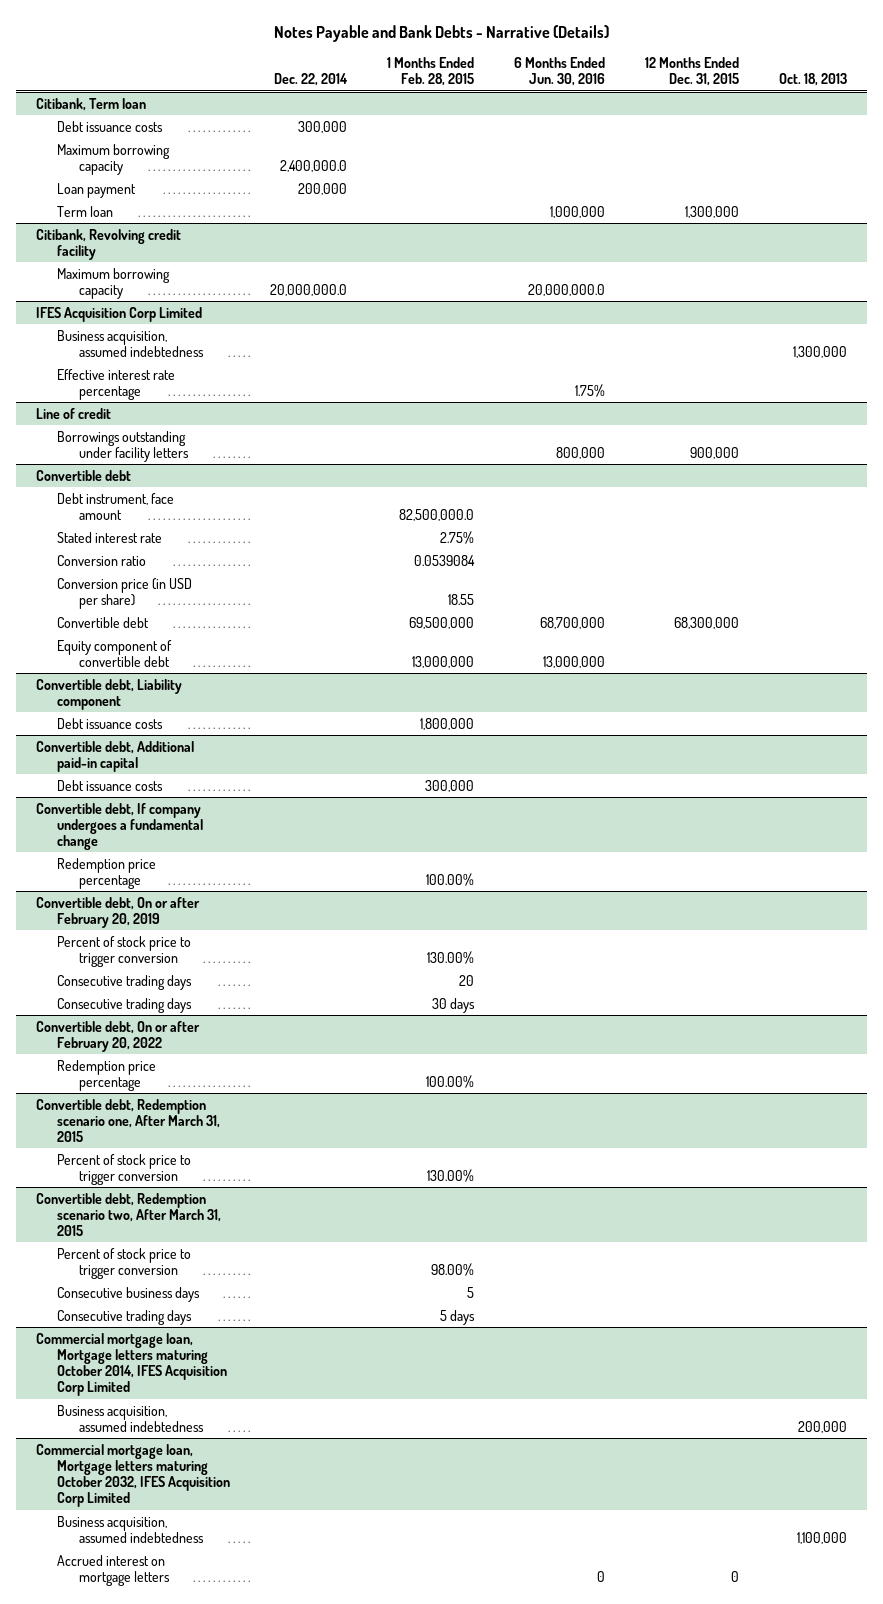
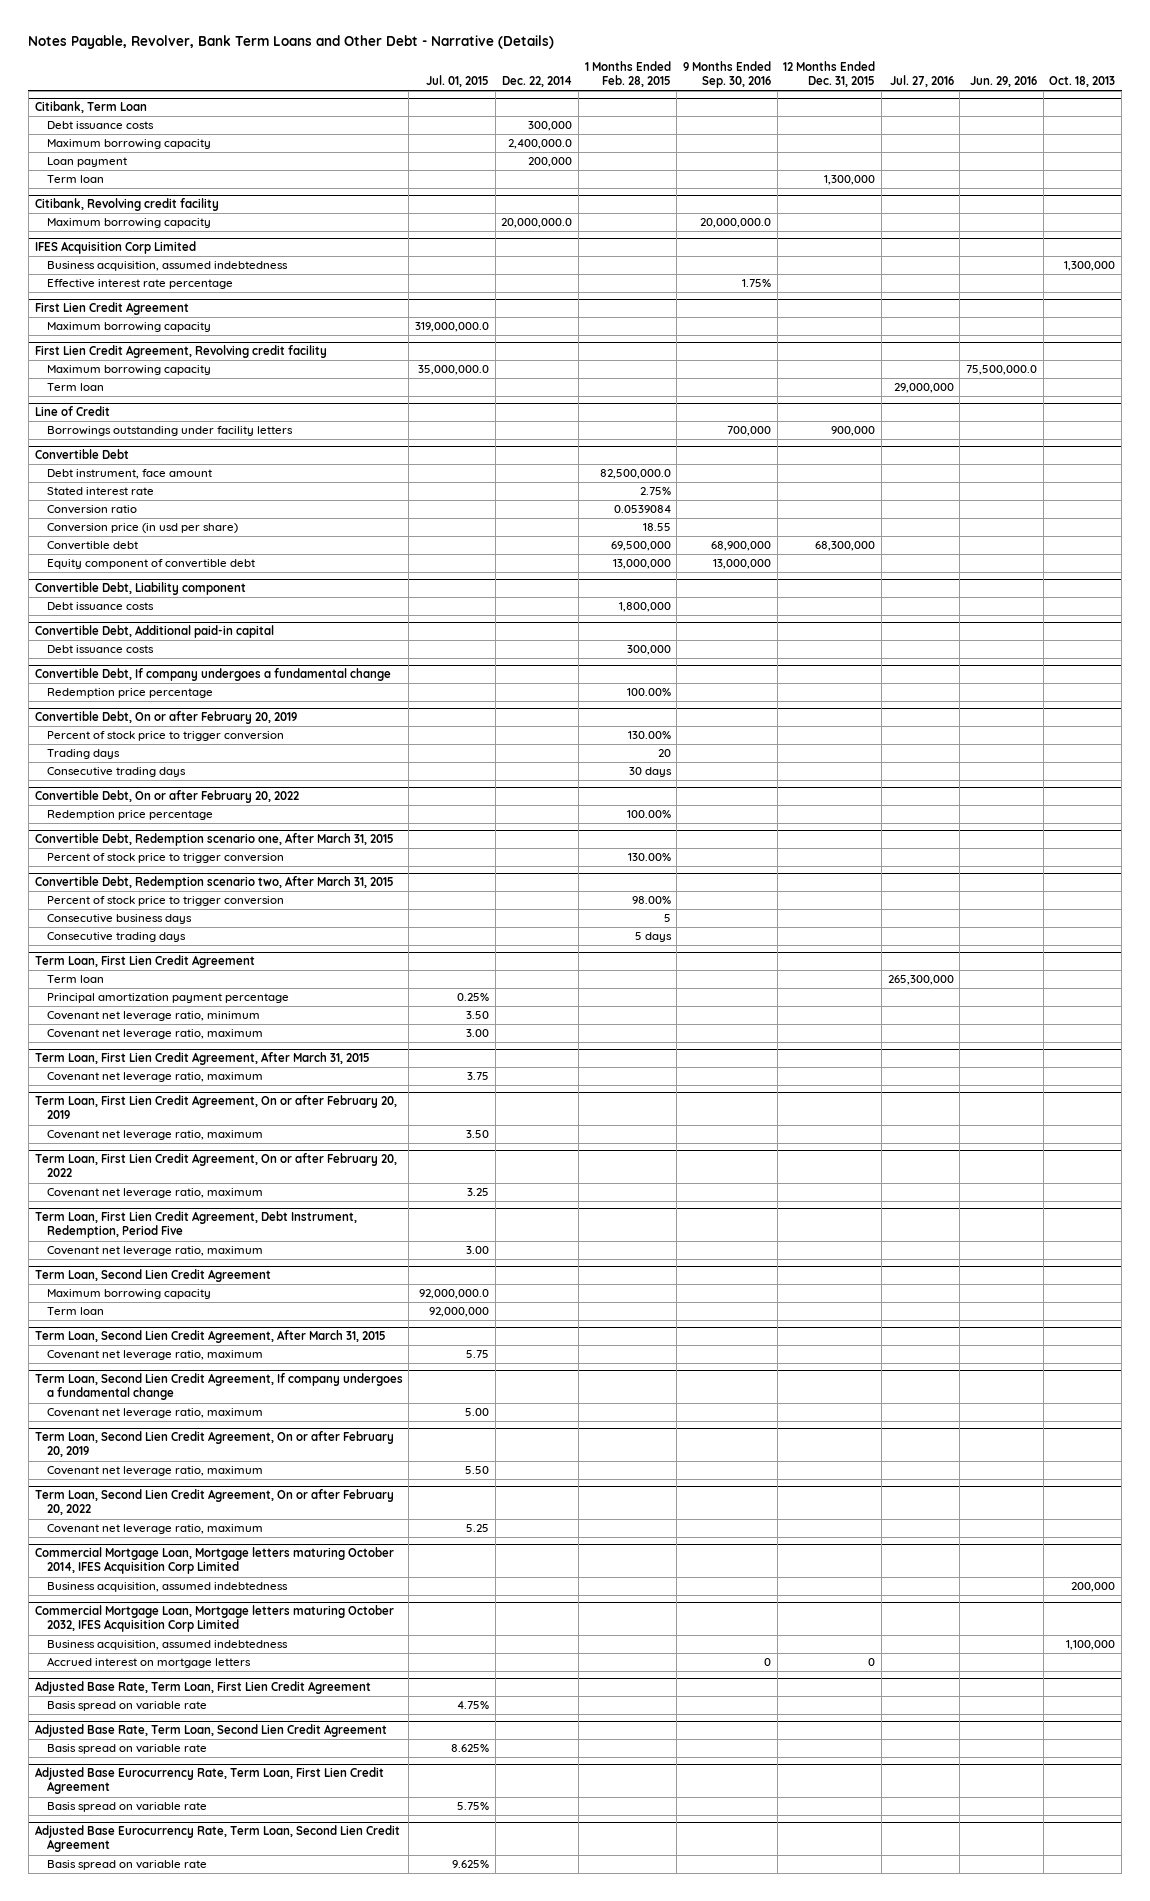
- Notes Payable and Bank Debts - Narrative (Details)
+ Notes Payable, Revolver, Bank Term Loans and Other Debt - Narrative (Details)
- | Dec. 22, 2014 | 1 Months Ended Feb. 28, 2015 | 6 Months Ended Jun. 30, 2016 | 12 Months Ended Dec. 31, 2015 | Oct. 18, 2013
+ | Jul. 01, 2015 | Dec. 22, 2014 | 1 Months Ended Feb. 28, 2015 | 9 Months Ended Sep. 30, 2016 | 12 Months Ended Dec. 31, 2015 | Jul. 27, 2016 | Jun. 29, 2016 | Oct. 18, 2013
- Citibank, Term loan
+ Citibank, Term Loan
- Line of credit
+ First Lien Credit Agreement
+ Maximum borrowing capacity | 319,000,000.0 | | | | | | |
+ First Lien Credit Agreement, Revolving credit facility
+ Maximum borrowing capacity | 35,000,000.0 | | | | | | 75,500,000.0 |
+ Term loan | | | | | | 29,000,000 | |
+ Line of Credit
- Convertible debt
+ Convertible Debt
- Conversion price (in USD per share) | | 18.55 | | |
+ Conversion price (in usd per share) | | | 18.55 | | | | |
- Convertible debt, Liability component
+ Convertible Debt, Liability component
- Convertible debt, Additional paid-in capital
+ Convertible Debt, Additional paid-in capital
- Convertible debt, If company undergoes a fundamental change
+ Convertible Debt, If company undergoes a fundamental change
- Convertible debt, On or after February 20, 2019
+ Convertible Debt, On or after February 20, 2019
- Consecutive trading days | | 20 | | |
+ Trading days | | | 20 | | | | |
- Convertible debt, On or after February 20, 2022
+ Convertible Debt, On or after February 20, 2022
- Convertible debt, Redemption scenario one, After March 31, 2015
+ Convertible Debt, Redemption scenario one, After March 31, 2015
- Convertible debt, Redemption scenario two, After March 31, 2015
+ Convertible Debt, Redemption scenario two, After March 31, 2015
- Commercial mortgage loan, Mortgage letters maturing October 2014, IFES Acquisition Corp Limited
+ Term Loan, First Lien Credit Agreement
+ Term loan | | | | | | 265,300,000 | |
+ Principal amortization payment percentage | 0.25% | | | | | | |
+ Covenant net leverage ratio, minimum | 3.50 | | | | | | |
+ Covenant net leverage ratio, maximum | 3.00 | | | | | | |
+ Term Loan, First Lien Credit Agreement, After March 31, 2015
+ Covenant net leverage ratio, maximum | 3.75 | | | | | | |
+ Term Loan, First Lien Credit Agreement, On or after February 20, 2019
+ Covenant net leverage ratio, maximum | 3.50 | | | | | | |
+ Term Loan, First Lien Credit Agreement, On or after February 20, 2022
+ Covenant net leverage ratio, maximum | 3.25 | | | | | | |
+ Term Loan, First Lien Credit Agreement, Debt Instrument, Redemption, Period Five
+ Covenant net leverage ratio, maximum | 3.00 | | | | | | |
+ Term Loan, Second Lien Credit Agreement
+ Maximum borrowing capacity | 92,000,000.0 | | | | | | |
+ Term loan | 92,000,000 | | | | | | |
+ Term Loan, Second Lien Credit Agreement, After March 31, 2015
+ Covenant net leverage ratio, maximum | 5.75 | | | | | | |
+ Term Loan, Second Lien Credit Agreement, If company undergoes a fundamental change
+ Covenant net leverage ratio, maximum | 5.00 | | | | | | |
+ Term Loan, Second Lien Credit Agreement, On or after February 20, 2019
+ Covenant net leverage ratio, maximum | 5.50 | | | | | | |
+ Term Loan, Second Lien Credit Agreement, On or after February 20, 2022
+ Covenant net leverage ratio, maximum | 5.25 | | | | | | |
+ Commercial Mortgage Loan, Mortgage letters maturing October 2014, IFES Acquisition Corp Limited
- Commercial mortgage loan, Mortgage letters maturing October 2032, IFES Acquisition Corp Limited
+ Commercial Mortgage Loan, Mortgage letters maturing October 2032, IFES Acquisition Corp Limited
+ Adjusted Base Rate, Term Loan, First Lien Credit Agreement
+ Basis spread on variable rate | 4.75% | | | | | | |
+ Adjusted Base Rate, Term Loan, Second Lien Credit Agreement
+ Basis spread on variable rate | 8.625% | | | | | | |
+ Adjusted Base Eurocurrency Rate, Term Loan, First Lien Credit Agreement
+ Basis spread on variable rate | 5.75% | | | | | | |
+ Adjusted Base Eurocurrency Rate, Term Loan, Second Lien Credit Agreement
+ Basis spread on variable rate | 9.625% | | | | | | |

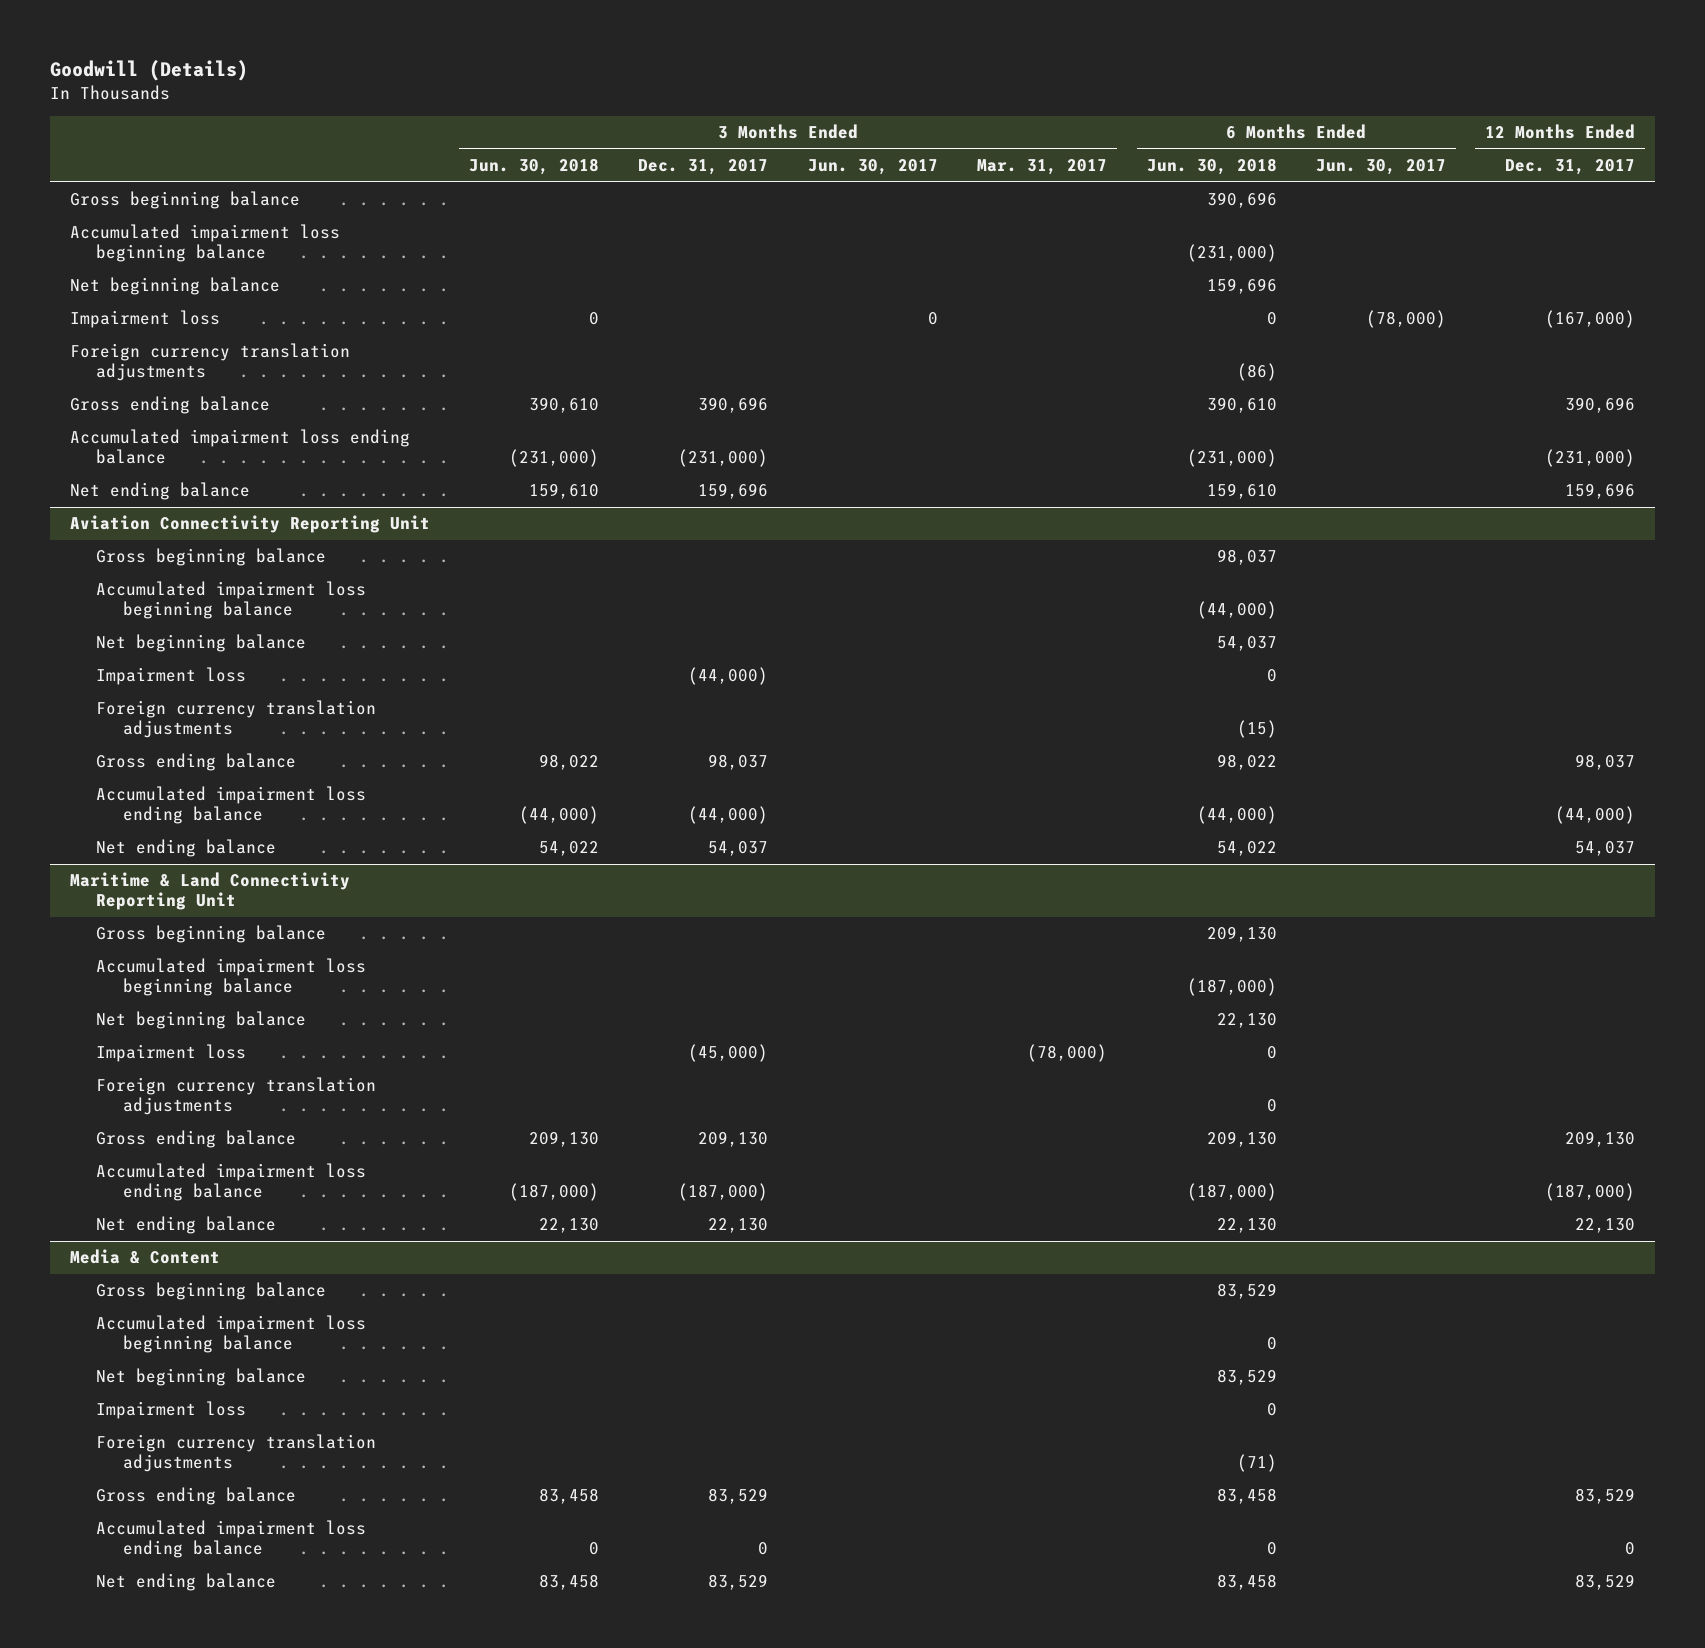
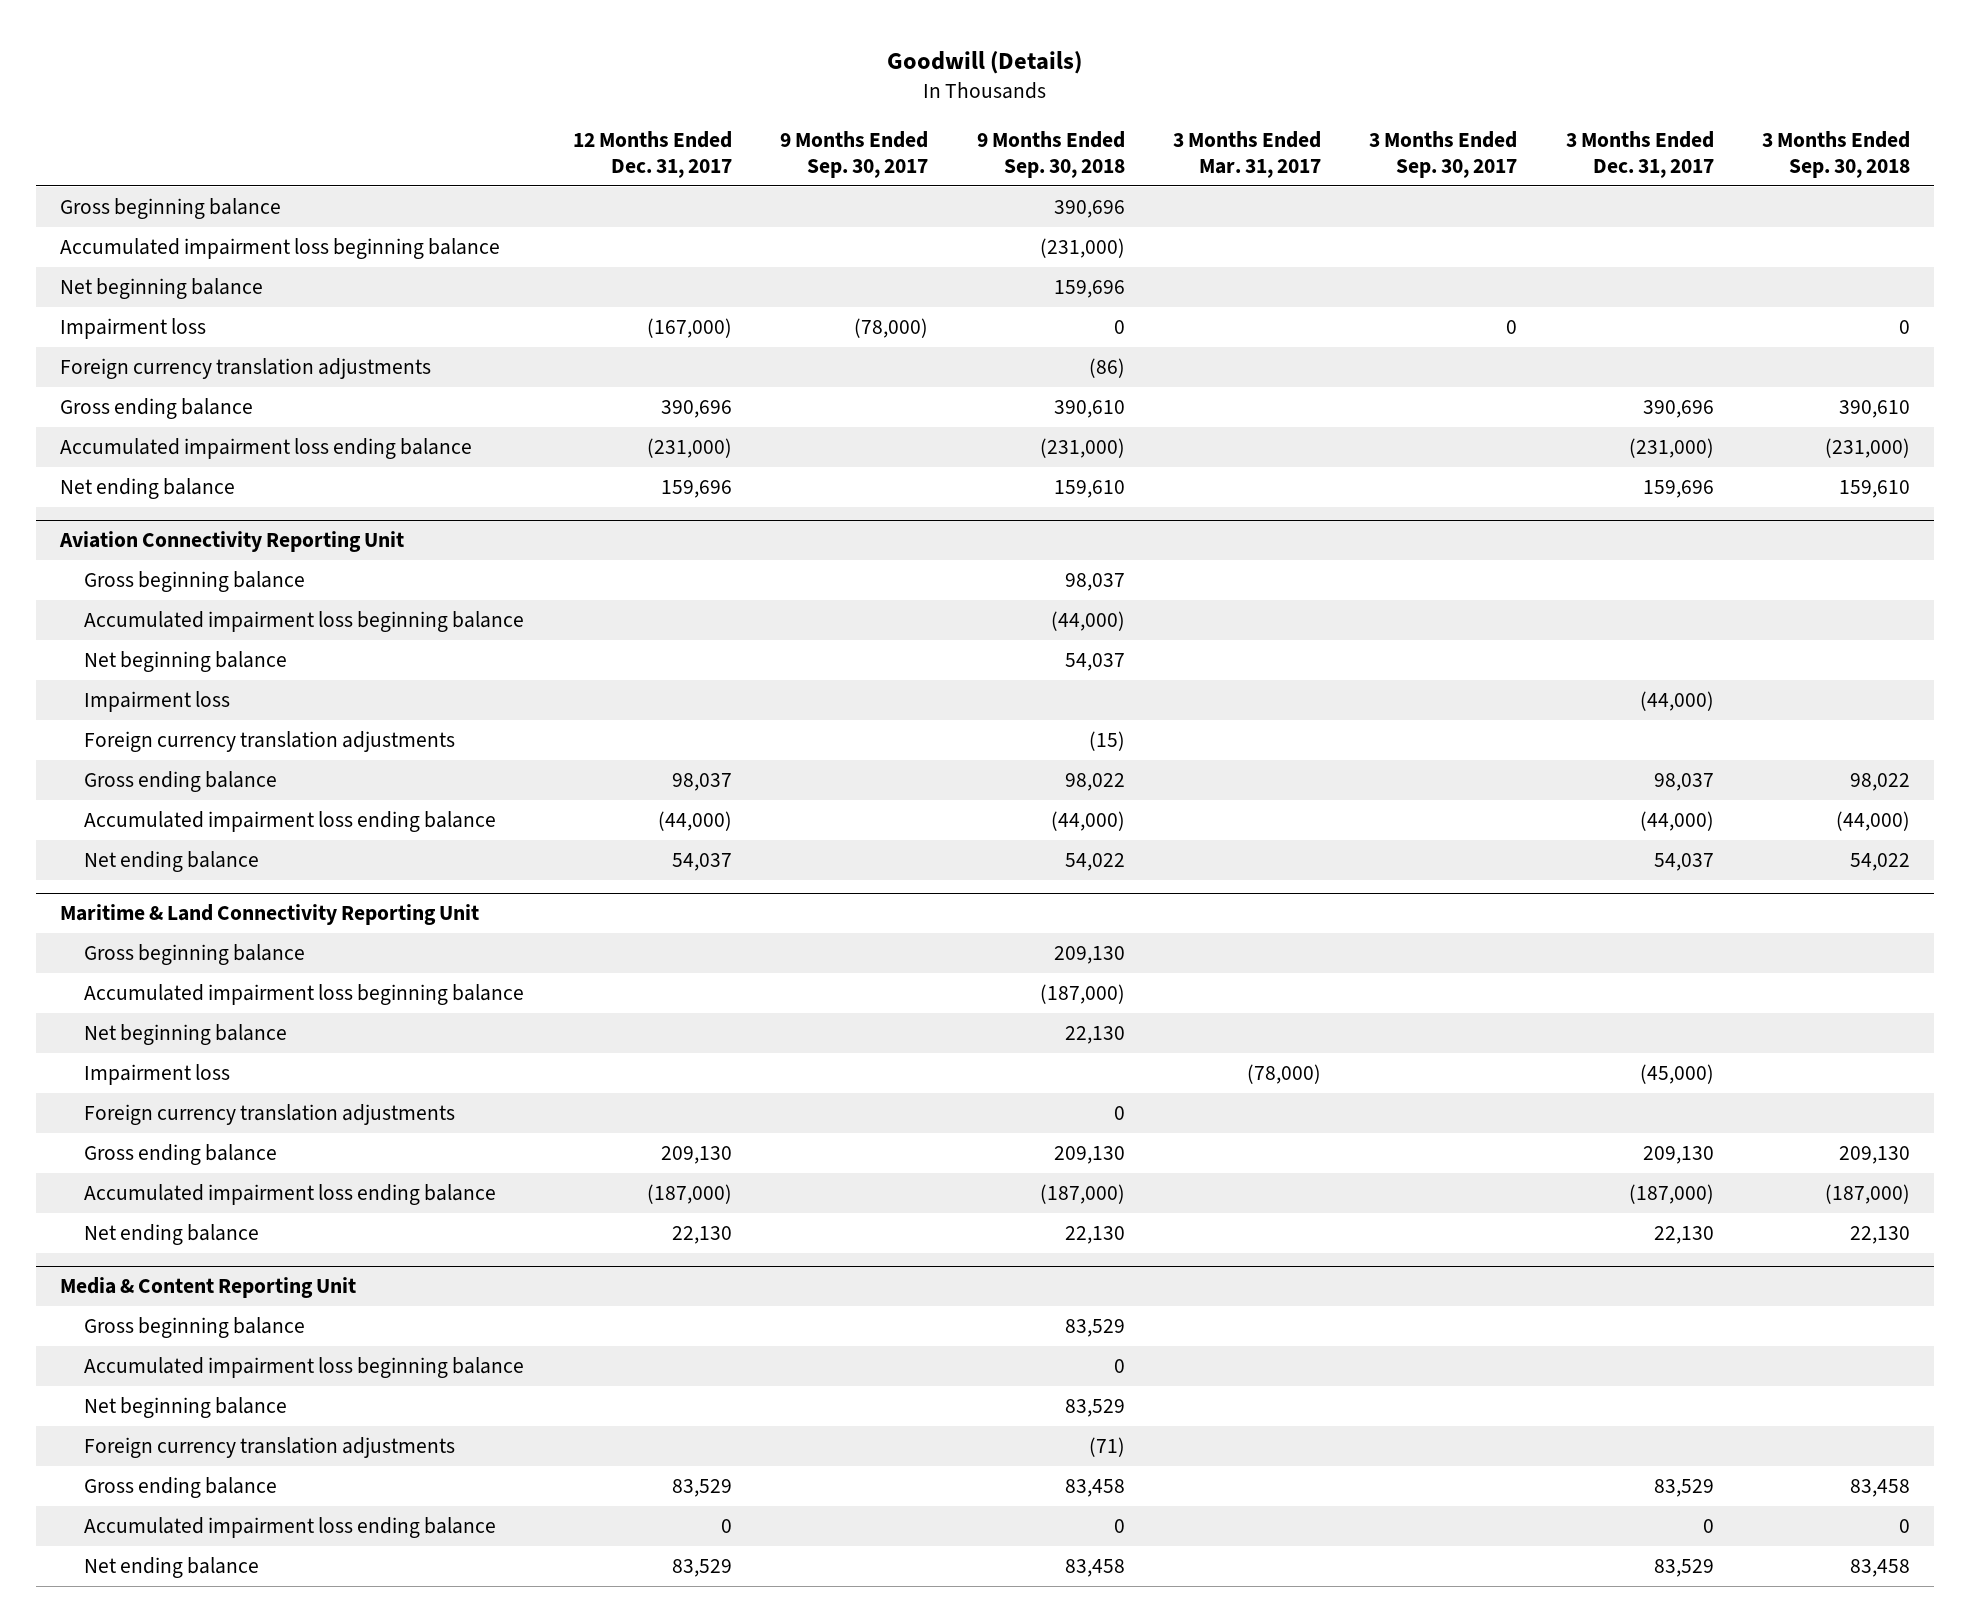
- | 3 Months Ended Jun. 30, 2018 | 3 Months Ended Dec. 31, 2017 | 3 Months Ended Jun. 30, 2017 | 3 Months Ended Mar. 31, 2017 | 6 Months Ended Jun. 30, 2018 | 6 Months Ended Jun. 30, 2017 | 12 Months Ended Dec. 31, 2017
+ | 12 Months Ended Dec. 31, 2017 | 9 Months Ended Sep. 30, 2017 | 9 Months Ended Sep. 30, 2018 | 3 Months Ended Mar. 31, 2017 | 3 Months Ended Sep. 30, 2017 | 3 Months Ended Dec. 31, 2017 | 3 Months Ended Sep. 30, 2018
- Media & Content
+ Media & Content Reporting Unit
- Impairment loss | | | | | 0 | |

